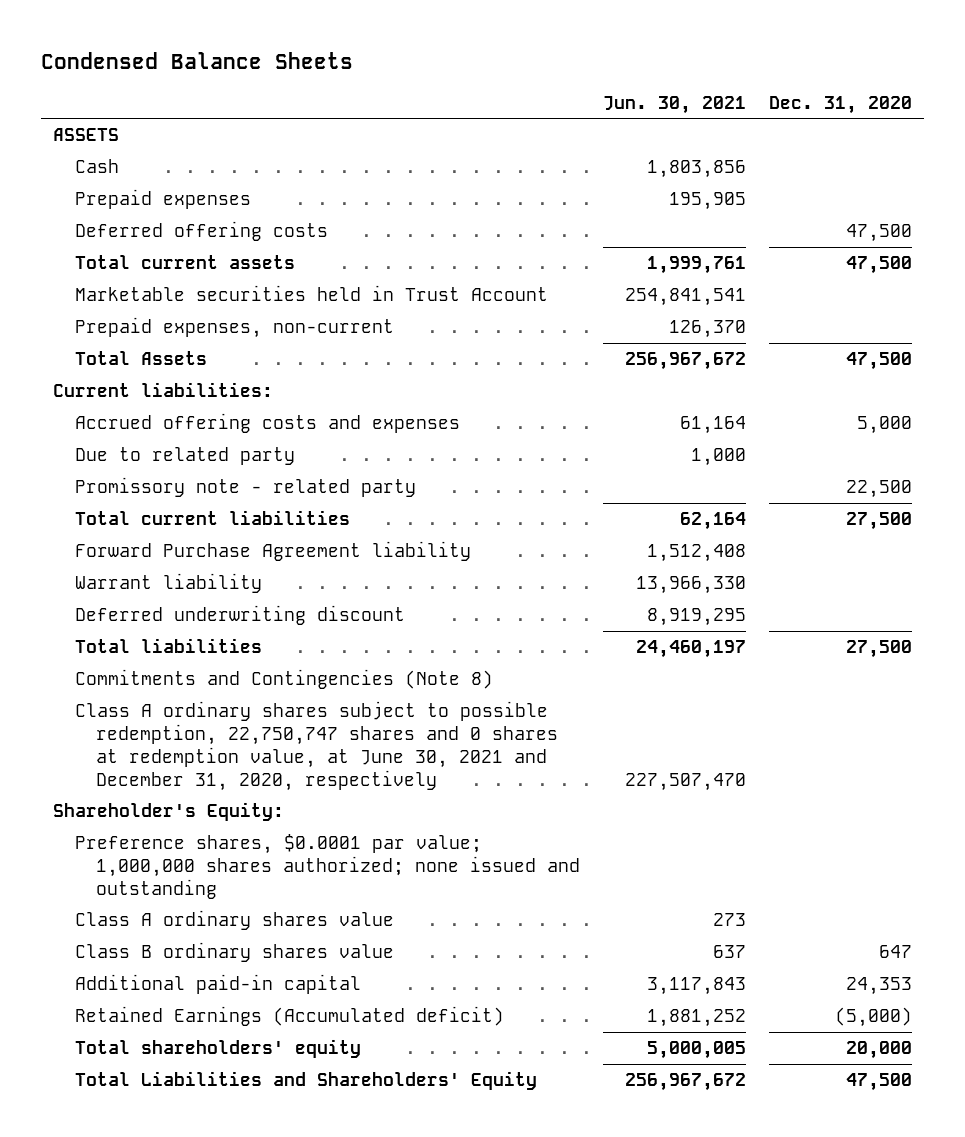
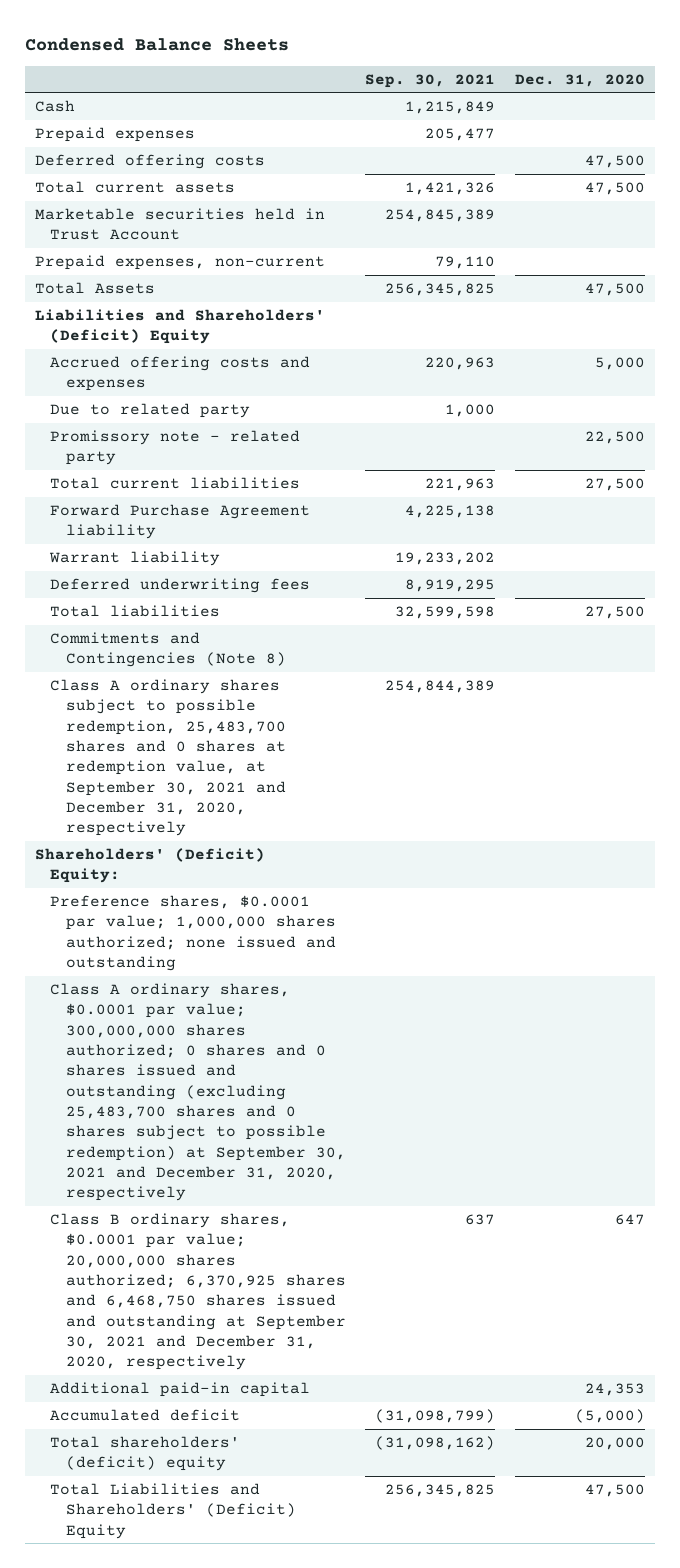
- | Jun. 30, 2021 | Dec. 31, 2020
+ | Sep. 30, 2021 | Dec. 31, 2020
- ASSETS
- Current liabilities:
+ Liabilities and Shareholders' (Deficit) Equity
- Deferred underwriting discount | 8,919,295 |
+ Deferred underwriting fees | 8,919,295 |
- Class A ordinary shares subject to possible redemption, 22,750,747 shares and 0 shares at redemption value, at June 30, 2021 and December 31, 2020, respectively | 227,507,470 |
- Shareholder's Equity:
+ Class A ordinary shares subject to possible redemption, 25,483,700 shares and 0 shares at redemption value, at September 30, 2021 and December 31, 2020, respectively | 254,844,389 |
+ Shareholders' (Deficit) Equity:
- Class A ordinary shares value | 273 |
- Class B ordinary shares value | 637 | 647
+ Class A ordinary shares, $0.0001 par value; 300,000,000 shares authorized; 0 shares and 0 shares issued and outstanding (excluding 25,483,700 shares and 0 shares subject to possible redemption) at September 30, 2021 and December 31, 2020, respectively
+ Class B ordinary shares, $0.0001 par value; 20,000,000 shares authorized; 6,370,925 shares and 6,468,750 shares issued and outstanding at September 30, 2021 and December 31, 2020, respectively | 637 | 647
- Retained Earnings (Accumulated deficit) | 1,881,252 | (5,000)
- Total shareholders' equity | 5,000,005 | 20,000
- Total Liabilities and Shareholders' Equity | 256,967,672 | 47,500
+ Accumulated deficit | (31,098,799) | (5,000)
+ Total shareholders' (deficit) equity | (31,098,162) | 20,000
+ Total Liabilities and Shareholders' (Deficit) Equity | 256,345,825 | 47,500

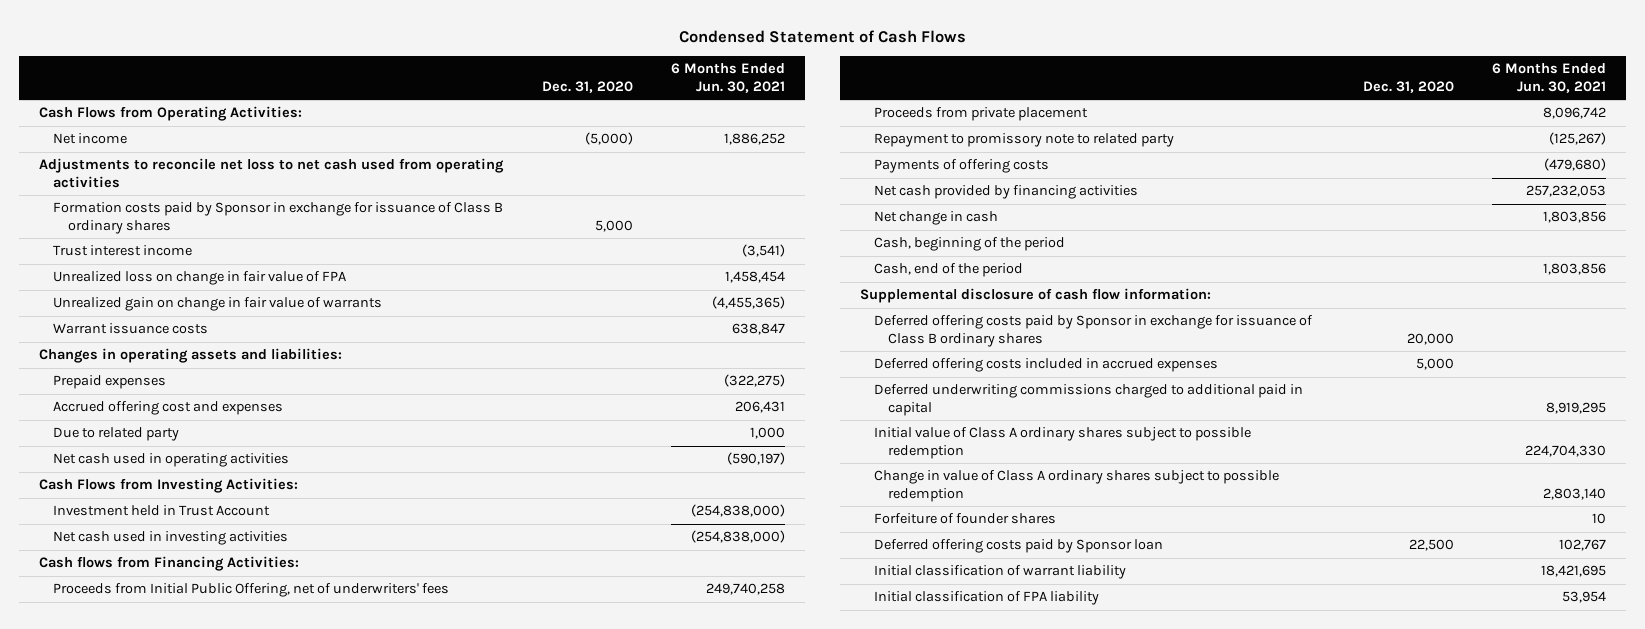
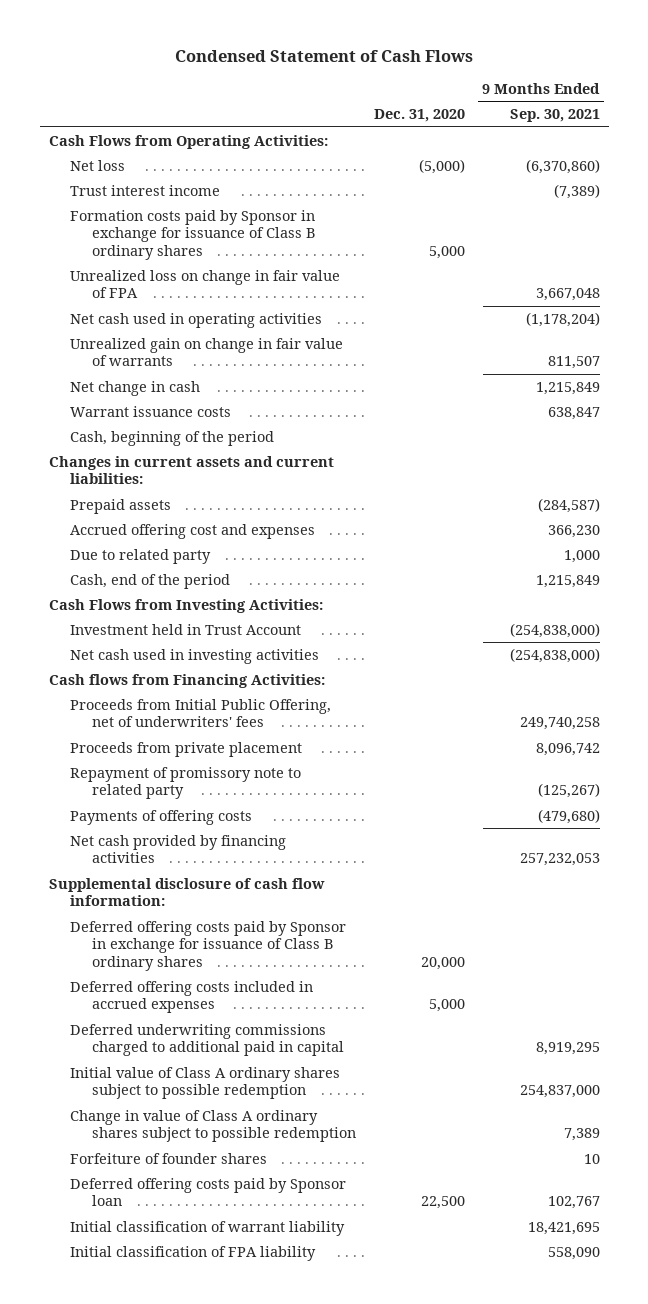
- | Dec. 31, 2020 | 6 Months Ended Jun. 30, 2021
+ | Dec. 31, 2020 | 9 Months Ended Sep. 30, 2021
- Net income | (5,000) | 1,886,252
- Adjustments to reconcile net loss to net cash used from operating activities
+ Net loss | (5,000) | (6,370,860)
moved down: Formation costs paid by Sponsor in exchange for issuance of Class B ordinary shares | 5,000 |
moved up: Net cash used in operating activities | | (1,178,204)
moved up: Net change in cash | | 1,215,849
- Changes in operating assets and liabilities:
- Prepaid expenses | | (322,275)
moved up: Cash, beginning of the period
+ Changes in current assets and current liabilities:
+ Prepaid assets | | (284,587)
moved up: Cash, end of the period | | 1,215,849
- Repayment to promissory note to related party | | (125,267)
+ Repayment of promissory note to related party | | (125,267)

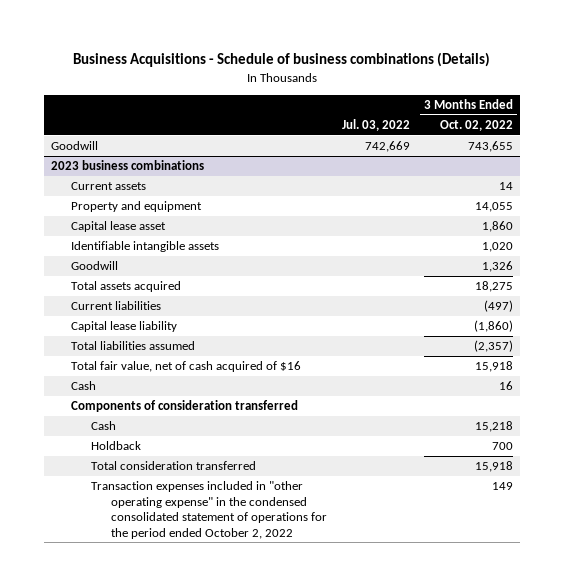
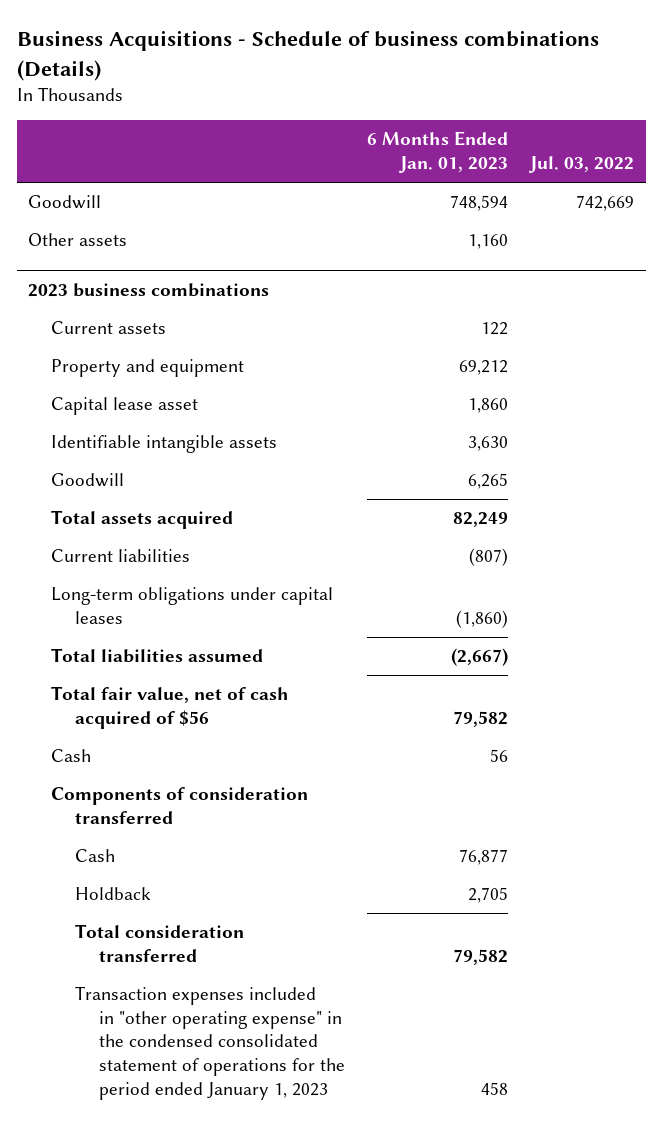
- | Jul. 03, 2022 | 3 Months Ended Oct. 02, 2022
+ | 6 Months Ended Jan. 01, 2023 | Jul. 03, 2022
+ Other assets | 1,160 |
@ 2023 business combinations
- Capital lease liability | | (1,860)
+ Long-term obligations under capital leases | (1,860) |
- Total fair value, net of cash acquired of $16 | | 15,918
+ Total fair value, net of cash acquired of $56 | 79,582 |
- Transaction expenses included in "other operating expense" in the condensed consolidated statement of operations for the period ended October 2, 2022 | | 149
+ Transaction expenses included in "other operating expense" in the condensed consolidated statement of operations for the period ended January 1, 2023 | 458 |

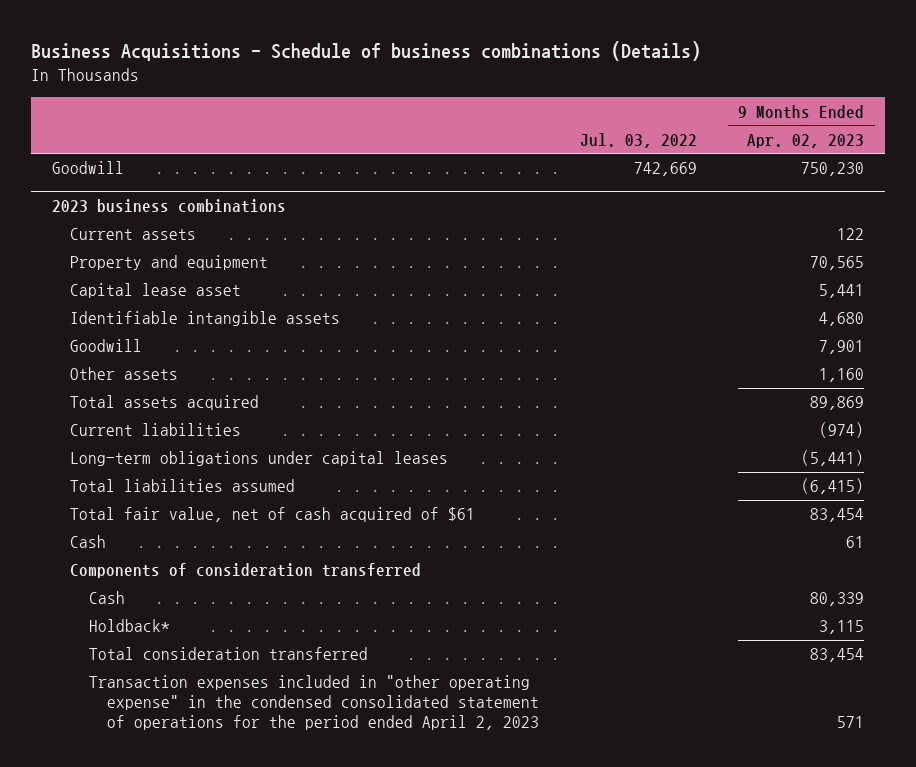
- | 6 Months Ended Jan. 01, 2023 | Jul. 03, 2022
+ | Jul. 03, 2022 | 9 Months Ended Apr. 02, 2023
- Other assets | 1,160 |
@ 2023 business combinations
+ Other assets | | 1,160
- Total fair value, net of cash acquired of $56 | 79,582 |
+ Total fair value, net of cash acquired of $61 | | 83,454
- Holdback | 2,705 |
+ Holdback* | | 3,115
- Transaction expenses included in "other operating expense" in the condensed consolidated statement of operations for the period ended January 1, 2023 | 458 |
+ Transaction expenses included in "other operating expense" in the condensed consolidated statement of operations for the period ended April 2, 2023 | | 571

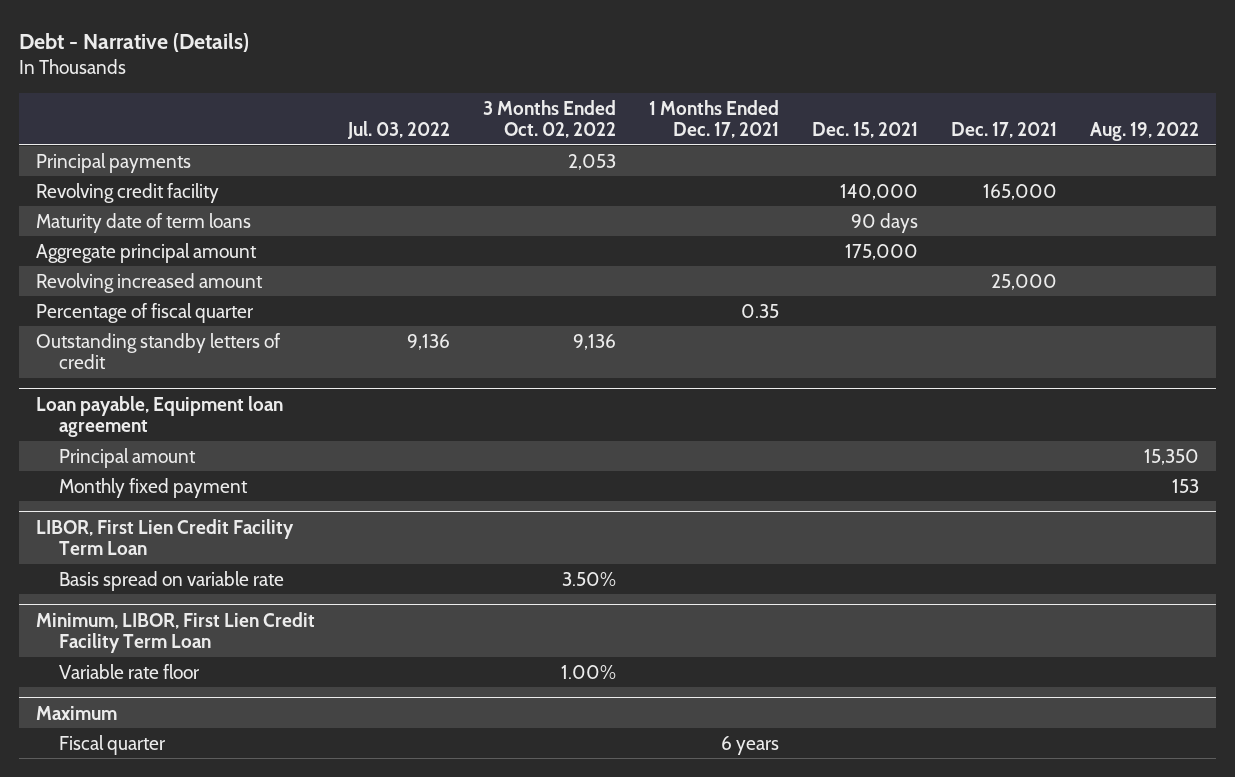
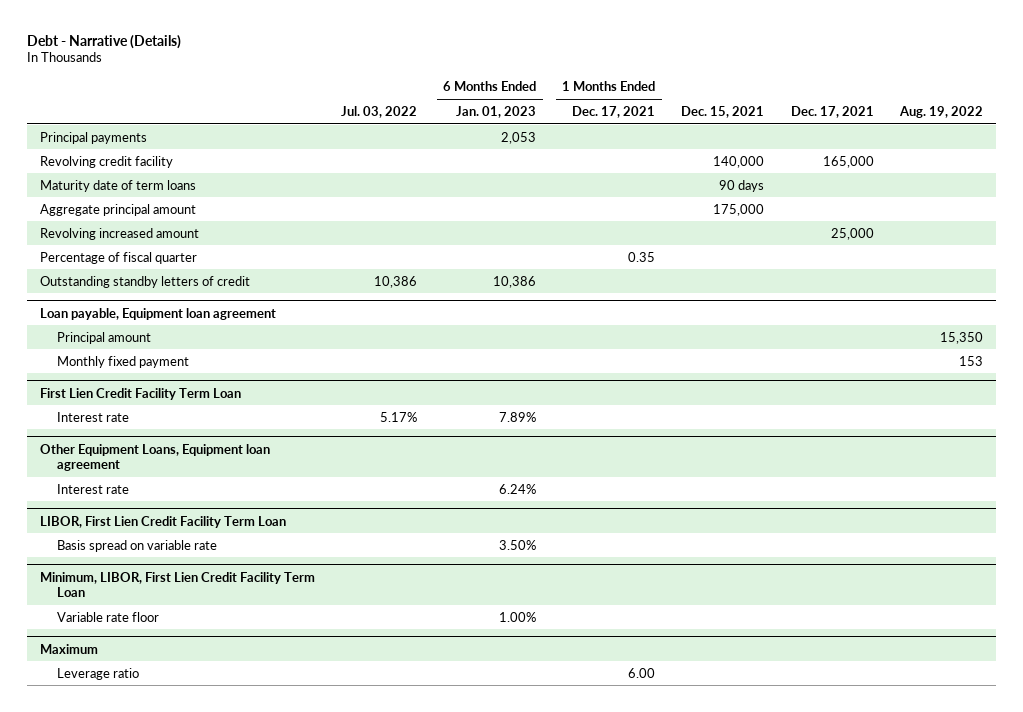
- | Jul. 03, 2022 | 3 Months Ended Oct. 02, 2022 | 1 Months Ended Dec. 17, 2021 | Dec. 15, 2021 | Dec. 17, 2021 | Aug. 19, 2022
+ | Jul. 03, 2022 | 6 Months Ended Jan. 01, 2023 | 1 Months Ended Dec. 17, 2021 | Dec. 15, 2021 | Dec. 17, 2021 | Aug. 19, 2022
- Outstanding standby letters of credit | 9,136 | 9,136 | | | |
+ Outstanding standby letters of credit | 10,386 | 10,386 | | | |
+ First Lien Credit Facility Term Loan
+ Interest rate | 5.17% | 7.89% | | | |
+ Other Equipment Loans, Equipment loan agreement
+ Interest rate | | 6.24% | | | |
@ Maximum
- Fiscal quarter | | | 6 years | | |
+ Leverage ratio | | | 6.00 | | |

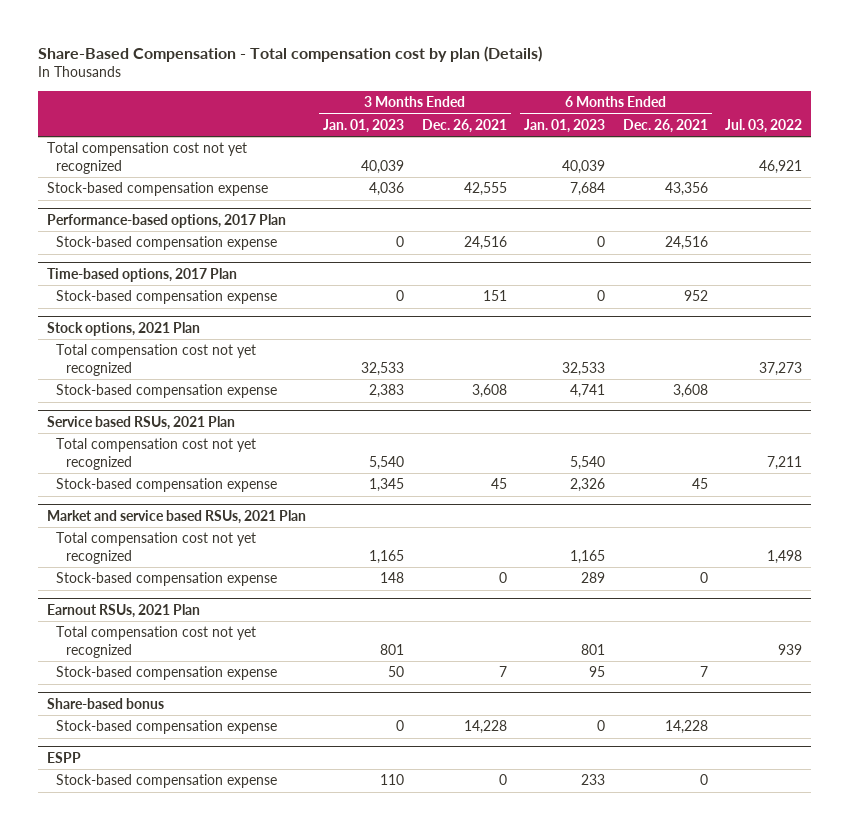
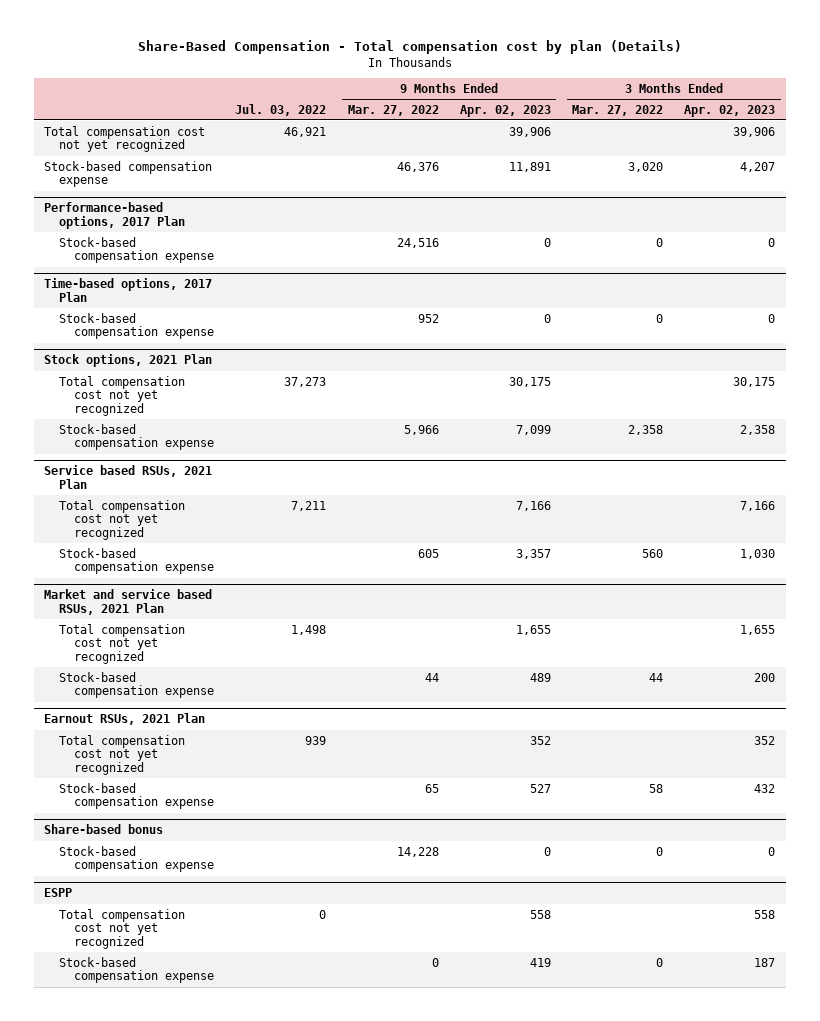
- | 3 Months Ended Jan. 01, 2023 | 3 Months Ended Dec. 26, 2021 | 6 Months Ended Jan. 01, 2023 | 6 Months Ended Dec. 26, 2021 | Jul. 03, 2022
+ | Jul. 03, 2022 | 9 Months Ended Mar. 27, 2022 | 9 Months Ended Apr. 02, 2023 | 3 Months Ended Mar. 27, 2022 | 3 Months Ended Apr. 02, 2023
@ ESPP
+ Total compensation cost not yet recognized | 0 | | 558 | | 558

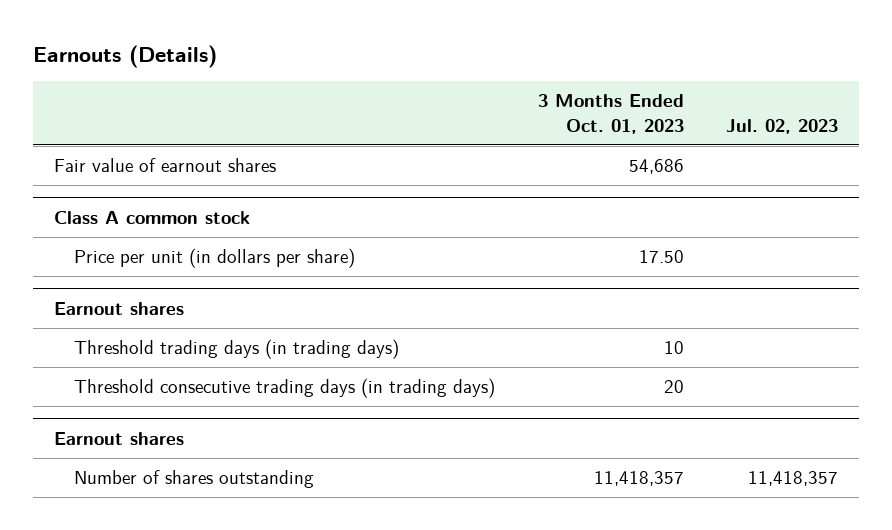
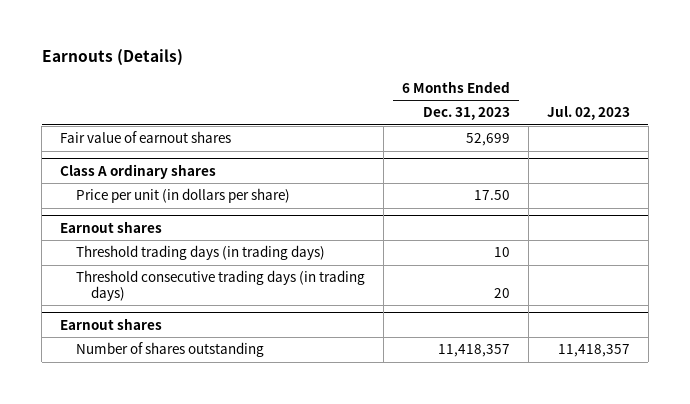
- | 3 Months Ended Oct. 01, 2023 | Jul. 02, 2023
+ | 6 Months Ended Dec. 31, 2023 | Jul. 02, 2023
- Class A common stock
+ Class A ordinary shares

